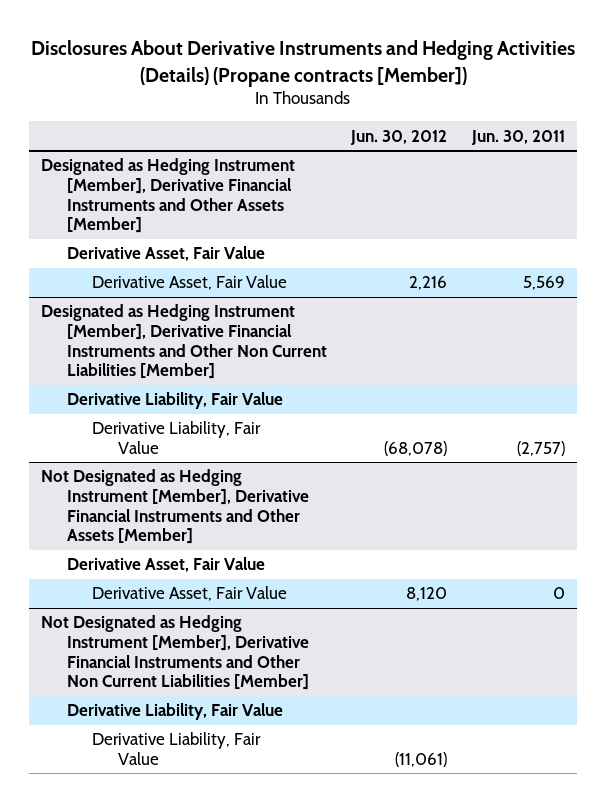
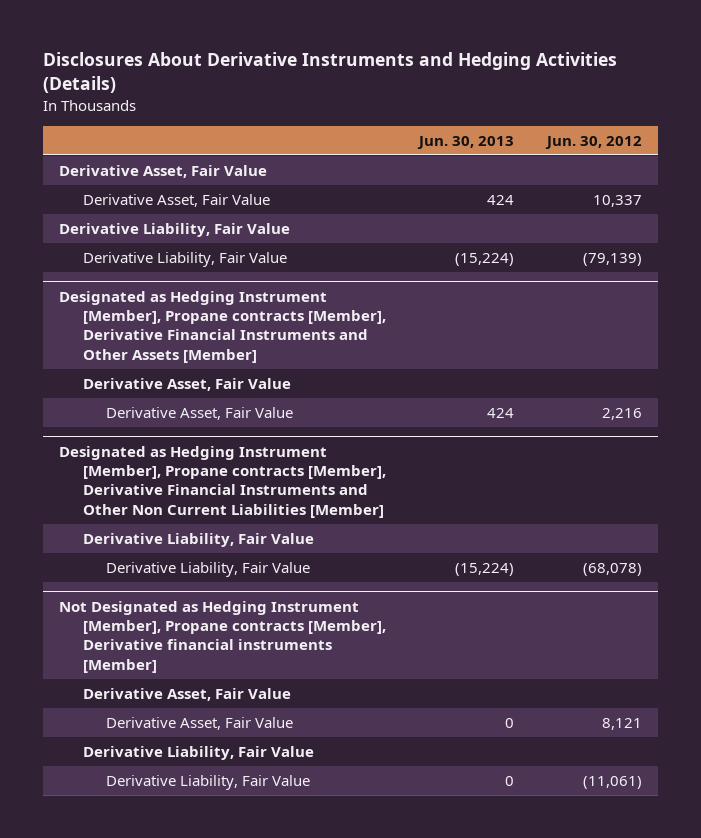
- Disclosures About Derivative Instruments and Hedging Activities (Details) (Propane contracts [Member])
+ Disclosures About Derivative Instruments and Hedging Activities (Details)
- | Jun. 30, 2012 | Jun. 30, 2011
+ | Jun. 30, 2013 | Jun. 30, 2012
- Designated as Hedging Instrument [Member], Derivative Financial Instruments and Other Assets [Member]
+ Derivative Asset, Fair Value | 424 | 10,337
+ Derivative Liability, Fair Value
+ Derivative Liability, Fair Value | (15,224) | (79,139)
+ Designated as Hedging Instrument [Member], Propane contracts [Member], Derivative Financial Instruments and Other Assets [Member]
+ Derivative Asset, Fair Value
- Designated as Hedging Instrument [Member], Derivative Financial Instruments and Other Non Current Liabilities [Member]
+ Designated as Hedging Instrument [Member], Propane contracts [Member], Derivative Financial Instruments and Other Non Current Liabilities [Member]
- Not Designated as Hedging Instrument [Member], Derivative Financial Instruments and Other Assets [Member]
+ Not Designated as Hedging Instrument [Member], Propane contracts [Member], Derivative financial instruments [Member]
- Derivative Asset, Fair Value | 8,120 | 0
- Not Designated as Hedging Instrument [Member], Derivative Financial Instruments and Other Non Current Liabilities [Member]
+ Derivative Asset, Fair Value | 0 | 8,121

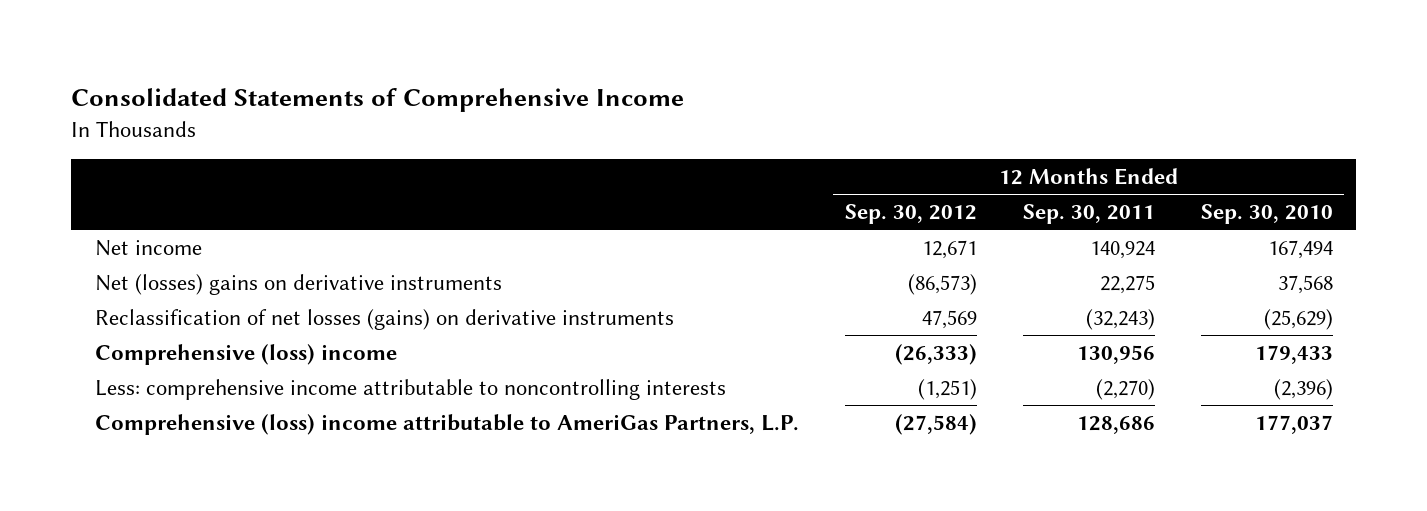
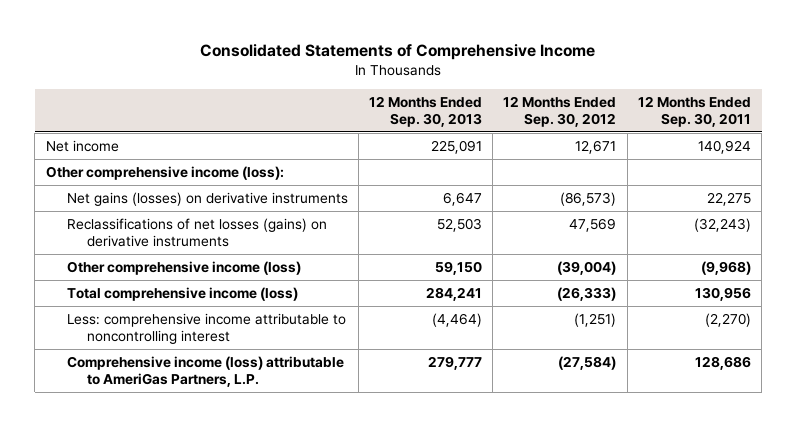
- | 12 Months Ended Sep. 30, 2012 | 12 Months Ended Sep. 30, 2011 | 12 Months Ended Sep. 30, 2010
+ | 12 Months Ended Sep. 30, 2013 | 12 Months Ended Sep. 30, 2012 | 12 Months Ended Sep. 30, 2011
- Net (losses) gains on derivative instruments | (86,573) | 22,275 | 37,568
- Reclassification of net losses (gains) on derivative instruments | 47,569 | (32,243) | (25,629)
- Comprehensive (loss) income | (26,333) | 130,956 | 179,433
- Less: comprehensive income attributable to noncontrolling interests | (1,251) | (2,270) | (2,396)
- Comprehensive (loss) income attributable to AmeriGas Partners, L.P. | (27,584) | 128,686 | 177,037
+ Other comprehensive income (loss):
+ Net gains (losses) on derivative instruments | 6,647 | (86,573) | 22,275
+ Reclassifications of net losses (gains) on derivative instruments | 52,503 | 47,569 | (32,243)
+ Other comprehensive income (loss) | 59,150 | (39,004) | (9,968)
+ Total comprehensive income (loss) | 284,241 | (26,333) | 130,956
+ Less: comprehensive income attributable to noncontrolling interest | (4,464) | (1,251) | (2,270)
+ Comprehensive income (loss) attributable to AmeriGas Partners, L.P. | 279,777 | (27,584) | 128,686

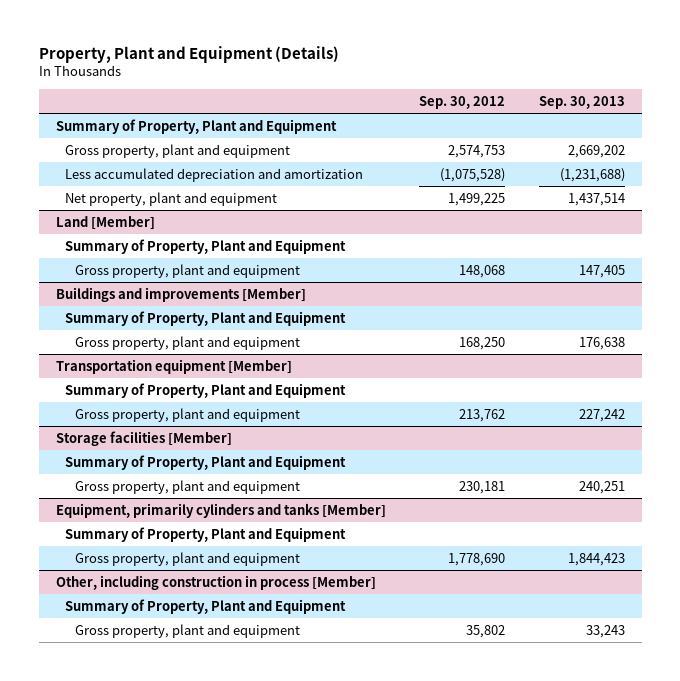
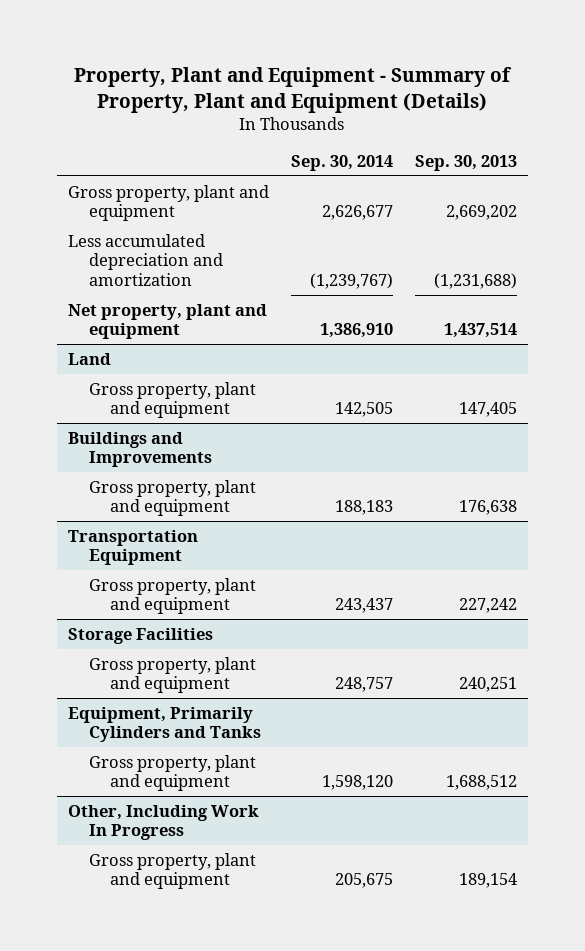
- Property, Plant and Equipment (Details)
+ Property, Plant and Equipment - Summary of Property, Plant and Equipment (Details)
- | Sep. 30, 2012 | Sep. 30, 2013
+ | Sep. 30, 2014 | Sep. 30, 2013
- Summary of Property, Plant and Equipment
- Land [Member]
- Summary of Property, Plant and Equipment
+ Land
- Buildings and improvements [Member]
- Summary of Property, Plant and Equipment
+ Buildings and Improvements
- Transportation equipment [Member]
- Summary of Property, Plant and Equipment
+ Transportation Equipment
- Storage facilities [Member]
- Summary of Property, Plant and Equipment
+ Storage Facilities
- Equipment, primarily cylinders and tanks [Member]
- Summary of Property, Plant and Equipment
- Gross property, plant and equipment | 1,778,690 | 1,844,423
- Other, including construction in process [Member]
- Summary of Property, Plant and Equipment
- Gross property, plant and equipment | 35,802 | 33,243
+ Equipment, Primarily Cylinders and Tanks
+ Gross property, plant and equipment | 1,598,120 | 1,688,512
+ Other, Including Work In Progress
+ Gross property, plant and equipment | 205,675 | 189,154

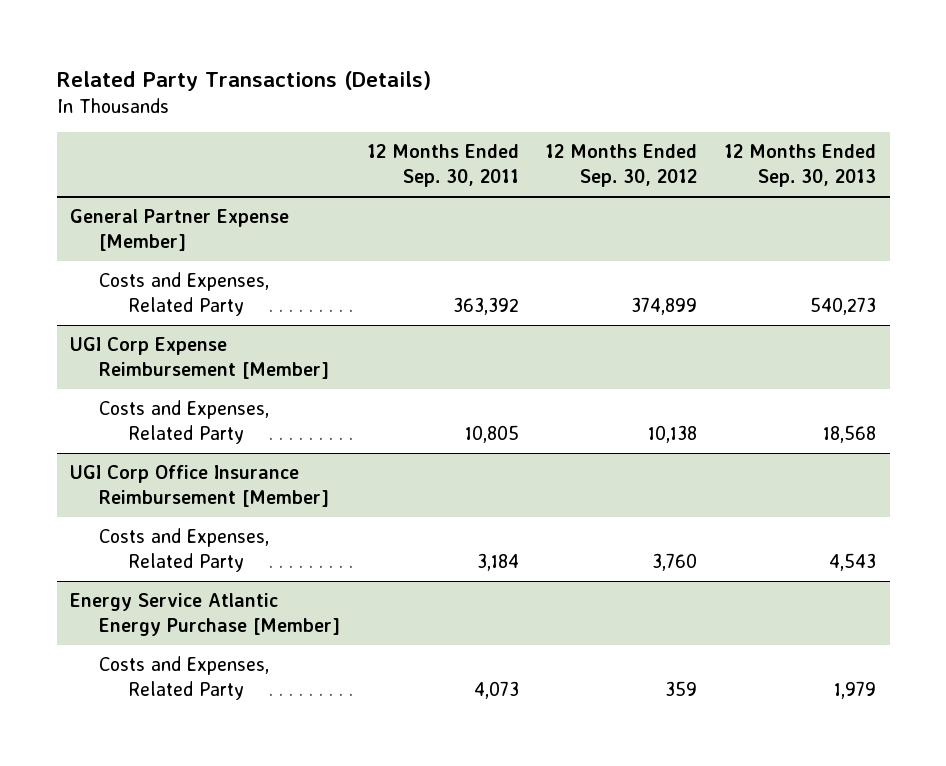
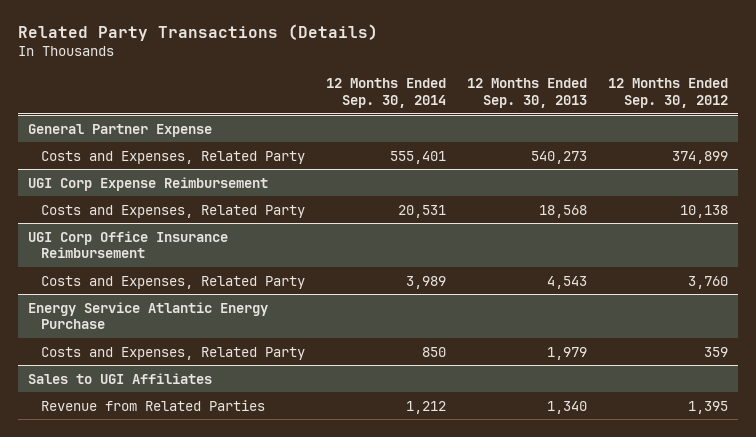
- | 12 Months Ended Sep. 30, 2011 | 12 Months Ended Sep. 30, 2012 | 12 Months Ended Sep. 30, 2013
+ | 12 Months Ended Sep. 30, 2014 | 12 Months Ended Sep. 30, 2013 | 12 Months Ended Sep. 30, 2012
- General Partner Expense [Member]
+ General Partner Expense
- UGI Corp Expense Reimbursement [Member]
+ UGI Corp Expense Reimbursement
- UGI Corp Office Insurance Reimbursement [Member]
+ UGI Corp Office Insurance Reimbursement
- Energy Service Atlantic Energy Purchase [Member]
+ Energy Service Atlantic Energy Purchase
+ Sales to UGI Affiliates
+ Revenue from Related Parties | 1,212 | 1,340 | 1,395

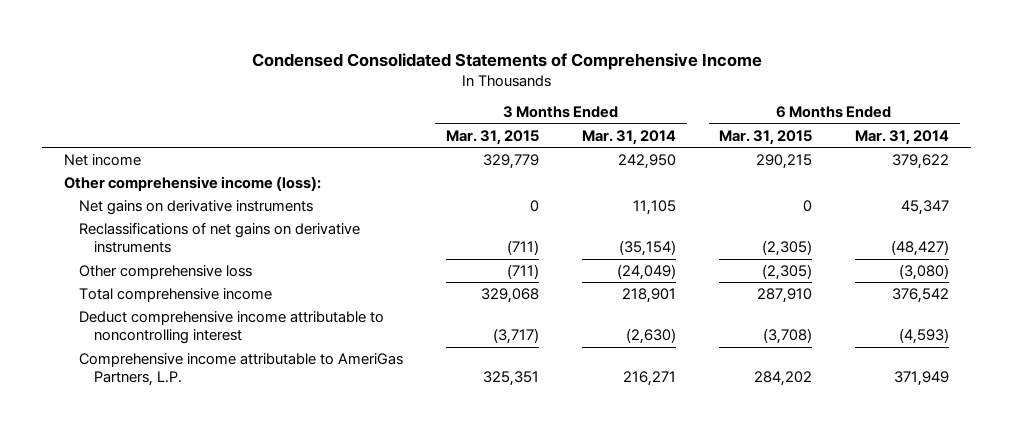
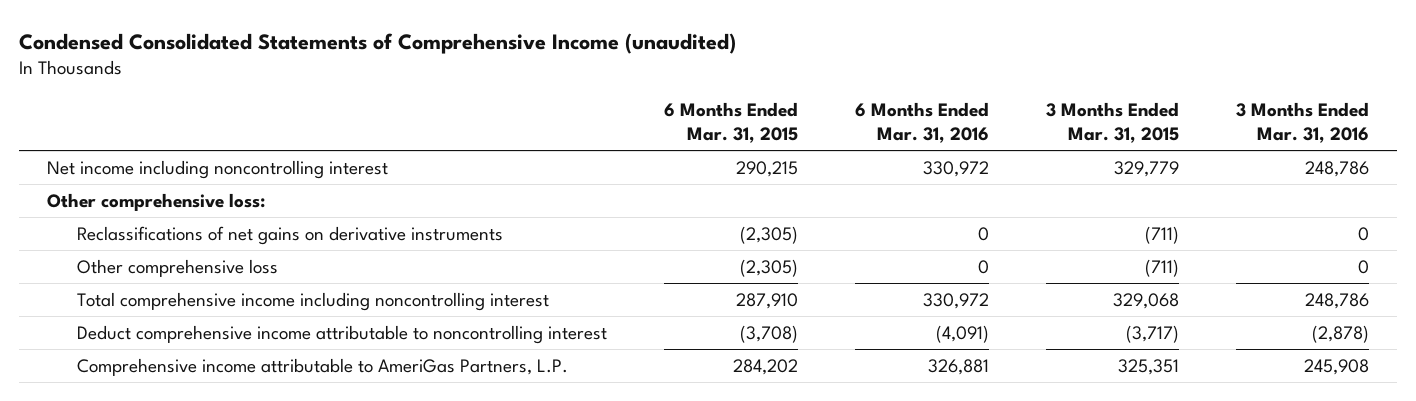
- Condensed Consolidated Statements of Comprehensive Income
+ Condensed Consolidated Statements of Comprehensive Income (unaudited)
- | 3 Months Ended Mar. 31, 2015 | 3 Months Ended Mar. 31, 2014 | 6 Months Ended Mar. 31, 2015 | 6 Months Ended Mar. 31, 2014
+ | 6 Months Ended Mar. 31, 2015 | 6 Months Ended Mar. 31, 2016 | 3 Months Ended Mar. 31, 2015 | 3 Months Ended Mar. 31, 2016
- Net income | 329,779 | 242,950 | 290,215 | 379,622
- Other comprehensive income (loss):
- Net gains on derivative instruments | 0 | 11,105 | 0 | 45,347
+ Net income including noncontrolling interest | 290,215 | 330,972 | 329,779 | 248,786
+ Other comprehensive loss:
- Total comprehensive income | 329,068 | 218,901 | 287,910 | 376,542
+ Total comprehensive income including noncontrolling interest | 287,910 | 330,972 | 329,068 | 248,786

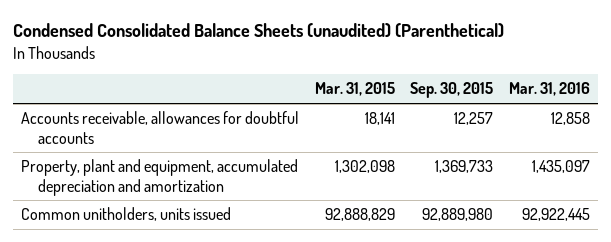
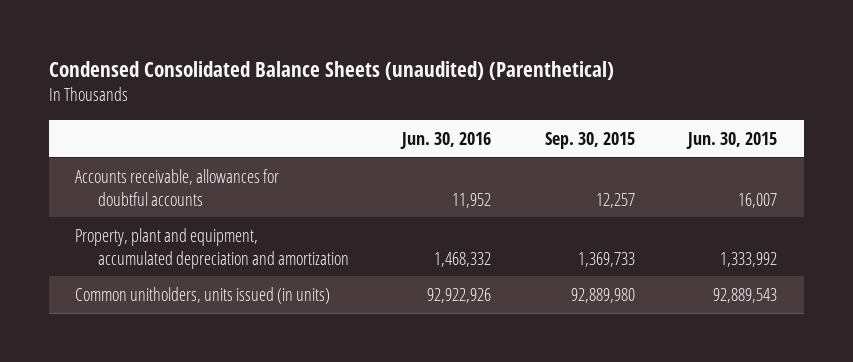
- | Mar. 31, 2015 | Sep. 30, 2015 | Mar. 31, 2016
+ | Jun. 30, 2016 | Sep. 30, 2015 | Jun. 30, 2015
- Common unitholders, units issued | 92,888,829 | 92,889,980 | 92,922,445
+ Common unitholders, units issued (in units) | 92,922,926 | 92,889,980 | 92,889,543

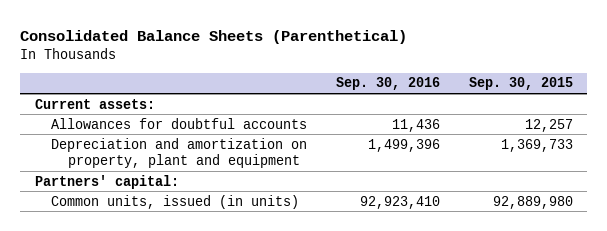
- Condensed Consolidated Balance Sheets (unaudited) (Parenthetical)
+ Consolidated Balance Sheets (Parenthetical)
- | Jun. 30, 2016 | Sep. 30, 2015 | Jun. 30, 2015
+ | Sep. 30, 2016 | Sep. 30, 2015
- Accounts receivable, allowances for doubtful accounts | 11,952 | 12,257 | 16,007
- Property, plant and equipment, accumulated depreciation and amortization | 1,468,332 | 1,369,733 | 1,333,992
- Common unitholders, units issued (in units) | 92,922,926 | 92,889,980 | 92,889,543
+ Current assets:
+ Allowances for doubtful accounts | 11,436 | 12,257
+ Depreciation and amortization on property, plant and equipment | 1,499,396 | 1,369,733
+ Partners' capital:
+ Common units, issued (in units) | 92,923,410 | 92,889,980

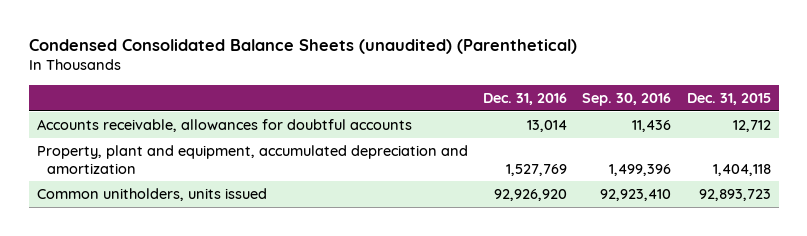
- Consolidated Balance Sheets (Parenthetical)
+ Condensed Consolidated Balance Sheets (unaudited) (Parenthetical)
- | Sep. 30, 2016 | Sep. 30, 2015
+ | Dec. 31, 2016 | Sep. 30, 2016 | Dec. 31, 2015
- Current assets:
- Allowances for doubtful accounts | 11,436 | 12,257
- Depreciation and amortization on property, plant and equipment | 1,499,396 | 1,369,733
- Partners' capital:
- Common units, issued (in units) | 92,923,410 | 92,889,980
+ Accounts receivable, allowances for doubtful accounts | 13,014 | 11,436 | 12,712
+ Property, plant and equipment, accumulated depreciation and amortization | 1,527,769 | 1,499,396 | 1,404,118
+ Common unitholders, units issued | 92,926,920 | 92,923,410 | 92,893,723

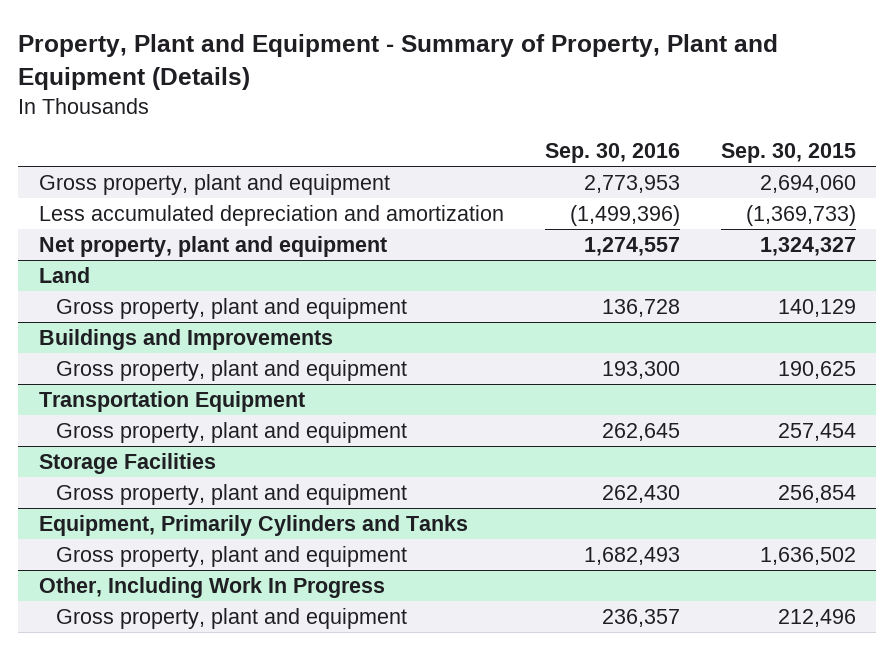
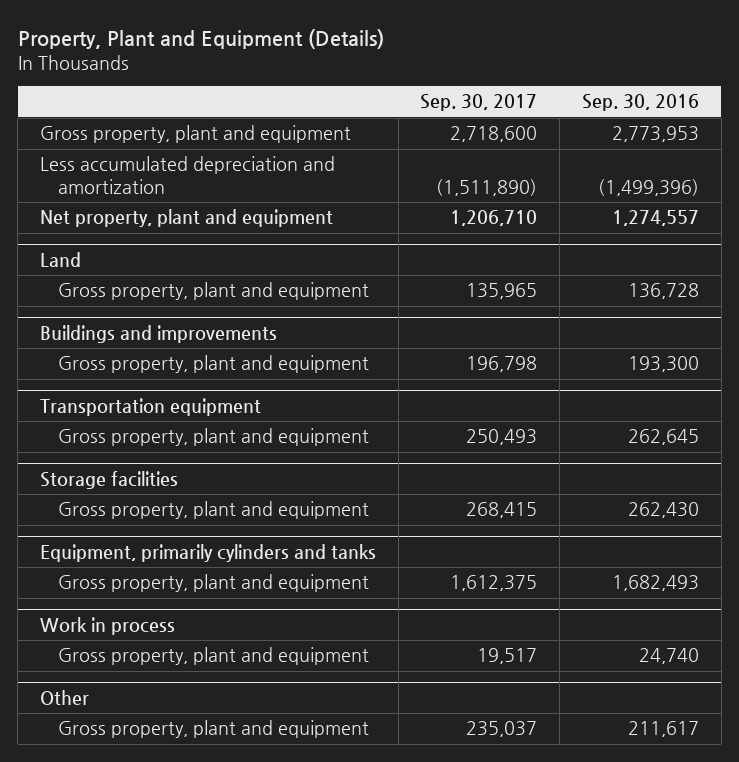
- Property, Plant and Equipment - Summary of Property, Plant and Equipment (Details)
+ Property, Plant and Equipment (Details)
- | Sep. 30, 2016 | Sep. 30, 2015
+ | Sep. 30, 2017 | Sep. 30, 2016
- Buildings and Improvements
+ Buildings and improvements
- Transportation Equipment
+ Transportation equipment
- Storage Facilities
+ Storage facilities
- Equipment, Primarily Cylinders and Tanks
+ Equipment, primarily cylinders and tanks
- Other, Including Work In Progress
- Gross property, plant and equipment | 236,357 | 212,496
+ Work in process
+ Gross property, plant and equipment | 19,517 | 24,740
+ Other
+ Gross property, plant and equipment | 235,037 | 211,617

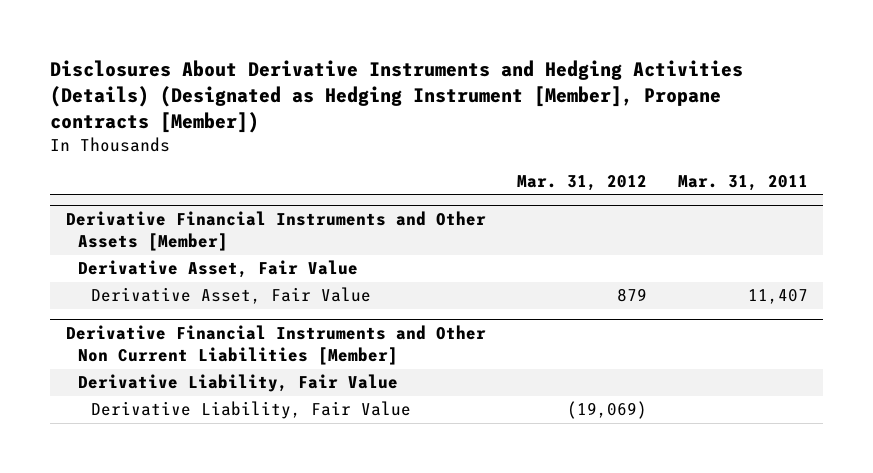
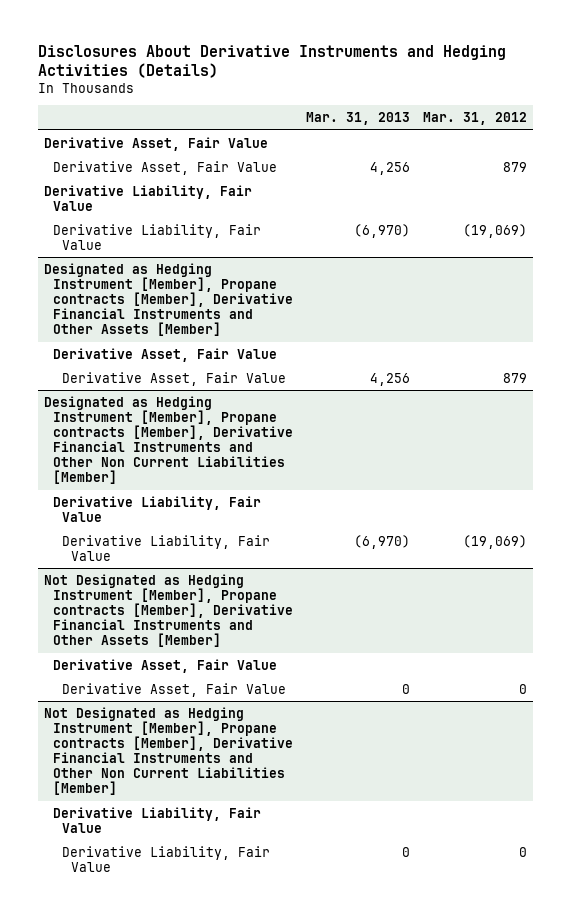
- Disclosures About Derivative Instruments and Hedging Activities (Details) (Designated as Hedging Instrument [Member], Propane contracts [Member])
+ Disclosures About Derivative Instruments and Hedging Activities (Details)
- | Mar. 31, 2012 | Mar. 31, 2011
+ | Mar. 31, 2013 | Mar. 31, 2012
- Derivative Financial Instruments and Other Assets [Member]
- Derivative Financial Instruments and Other Non Current Liabilities [Member]
+ Designated as Hedging Instrument [Member], Propane contracts [Member], Derivative Financial Instruments and Other Assets [Member]
+ Derivative Asset, Fair Value
+ Derivative Asset, Fair Value | 4,256 | 879
+ Designated as Hedging Instrument [Member], Propane contracts [Member], Derivative Financial Instruments and Other Non Current Liabilities [Member]
+ Derivative Liability, Fair Value
+ Derivative Liability, Fair Value | (6,970) | (19,069)
+ Not Designated as Hedging Instrument [Member], Propane contracts [Member], Derivative Financial Instruments and Other Assets [Member]
+ Derivative Asset, Fair Value
+ Derivative Asset, Fair Value | 0 | 0
+ Not Designated as Hedging Instrument [Member], Propane contracts [Member], Derivative Financial Instruments and Other Non Current Liabilities [Member]
+ Derivative Liability, Fair Value
+ Derivative Liability, Fair Value | 0 | 0

